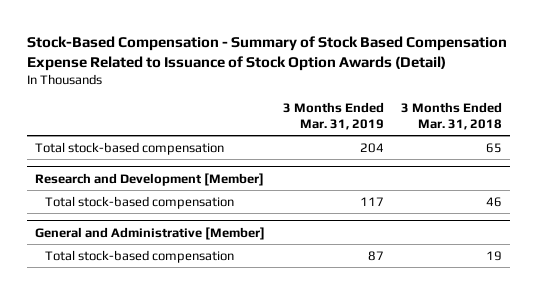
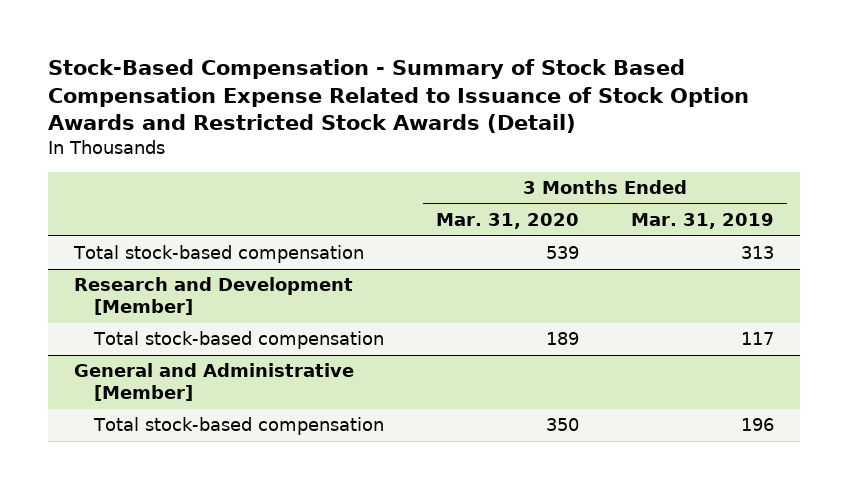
- Stock-Based Compensation - Summary of Stock Based Compensation Expense Related to Issuance of Stock Option Awards (Detail)
+ Stock-Based Compensation - Summary of Stock Based Compensation Expense Related to Issuance of Stock Option Awards and Restricted Stock Awards (Detail)
- | 3 Months Ended Mar. 31, 2019 | 3 Months Ended Mar. 31, 2018
+ | 3 Months Ended Mar. 31, 2020 | 3 Months Ended Mar. 31, 2019
- Total stock-based compensation | 204 | 65
+ Total stock-based compensation | 539 | 313
@ General and Administrative [Member]
- Total stock-based compensation | 87 | 19
+ Total stock-based compensation | 350 | 196

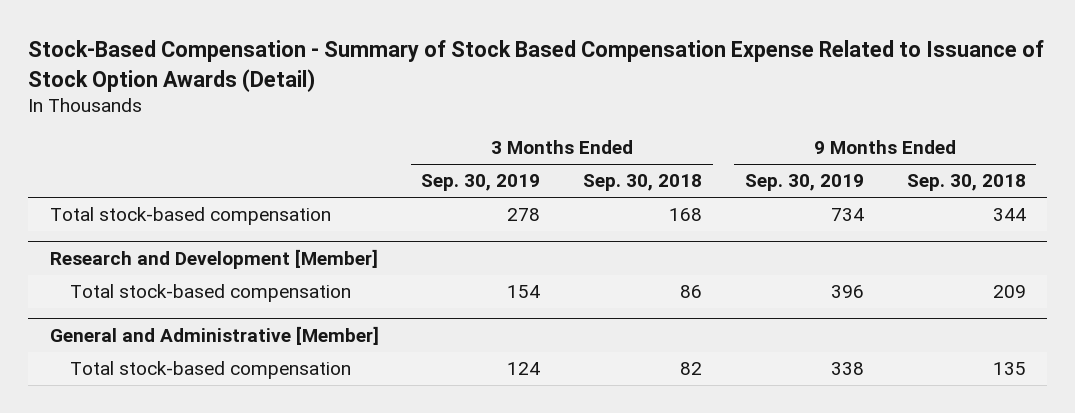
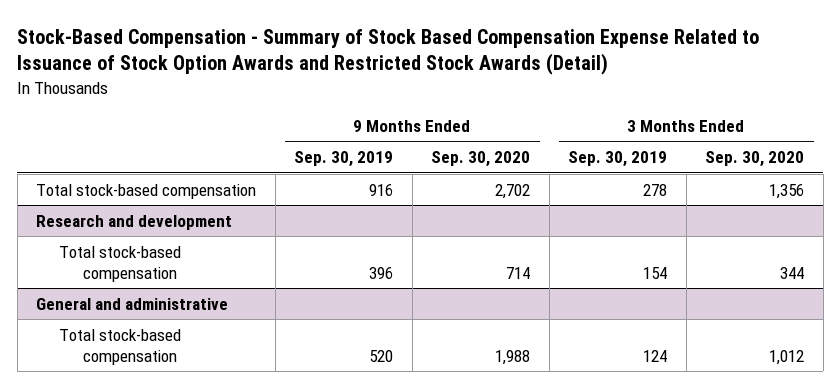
- Stock-Based Compensation - Summary of Stock Based Compensation Expense Related to Issuance of Stock Option Awards (Detail)
+ Stock-Based Compensation - Summary of Stock Based Compensation Expense Related to Issuance of Stock Option Awards and Restricted Stock Awards (Detail)
- | 3 Months Ended Sep. 30, 2019 | 3 Months Ended Sep. 30, 2018 | 9 Months Ended Sep. 30, 2019 | 9 Months Ended Sep. 30, 2018
+ | 9 Months Ended Sep. 30, 2019 | 9 Months Ended Sep. 30, 2020 | 3 Months Ended Sep. 30, 2019 | 3 Months Ended Sep. 30, 2020
- Total stock-based compensation | 278 | 168 | 734 | 344
- Research and Development [Member]
+ Total stock-based compensation | 916 | 2,702 | 278 | 1,356
+ Research and development
- General and Administrative [Member]
- Total stock-based compensation | 124 | 82 | 338 | 135
+ General and administrative
+ Total stock-based compensation | 520 | 1,988 | 124 | 1,012

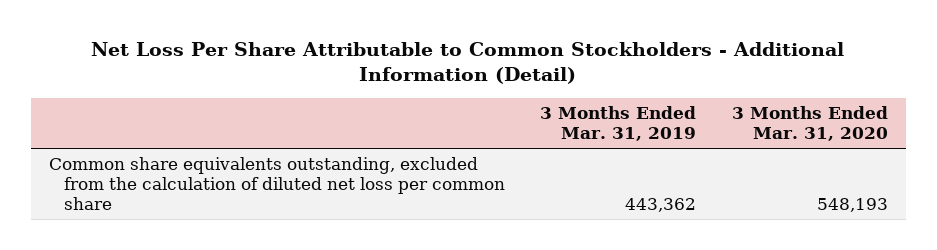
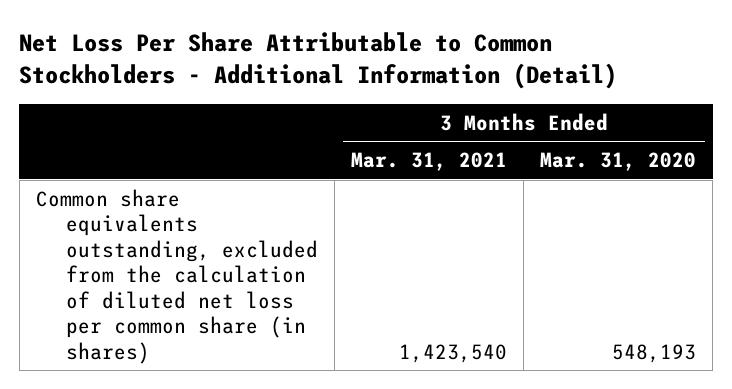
- | 3 Months Ended Mar. 31, 2019 | 3 Months Ended Mar. 31, 2020
+ | 3 Months Ended Mar. 31, 2021 | 3 Months Ended Mar. 31, 2020
- Common share equivalents outstanding, excluded from the calculation of diluted net loss per common share | 443,362 | 548,193
+ Common share equivalents outstanding, excluded from the calculation of diluted net loss per common share (in shares) | 1,423,540 | 548,193

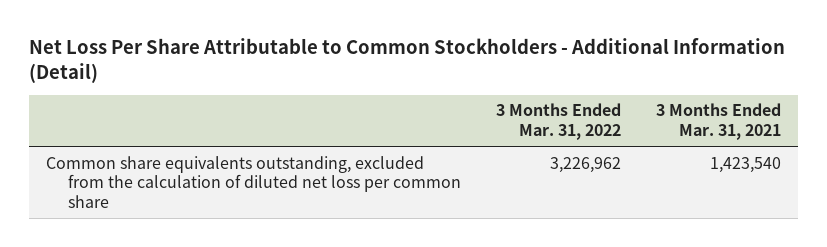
- | 3 Months Ended Mar. 31, 2021 | 3 Months Ended Mar. 31, 2020
+ | 3 Months Ended Mar. 31, 2022 | 3 Months Ended Mar. 31, 2021
- Common share equivalents outstanding, excluded from the calculation of diluted net loss per common share (in shares) | 1,423,540 | 548,193
+ Common share equivalents outstanding, excluded from the calculation of diluted net loss per common share | 3,226,962 | 1,423,540

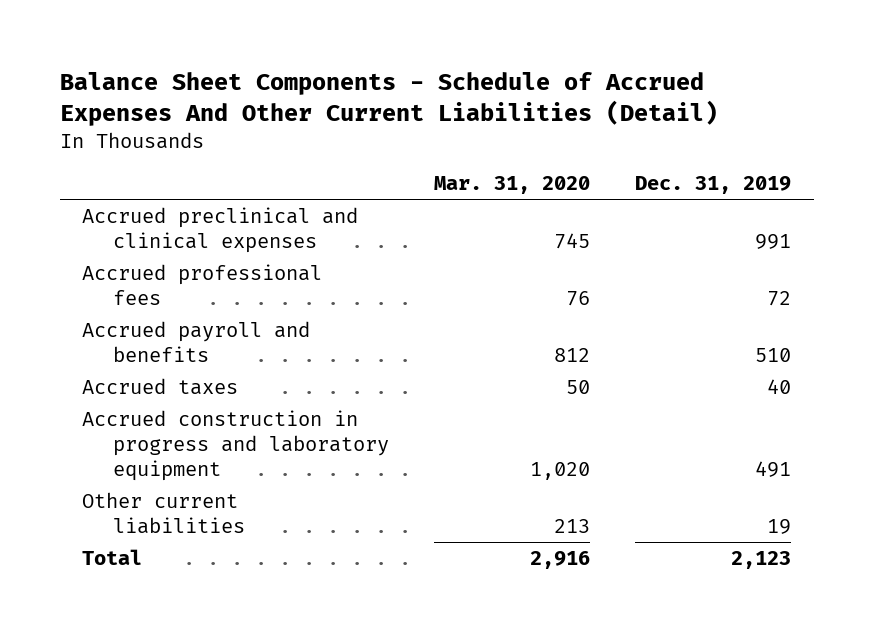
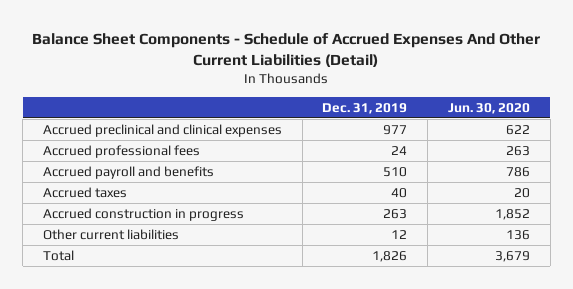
- | Mar. 31, 2020 | Dec. 31, 2019
+ | Dec. 31, 2019 | Jun. 30, 2020
- Accrued preclinical and clinical expenses | 745 | 991
- Accrued professional fees | 76 | 72
+ Accrued preclinical and clinical expenses | 977 | 622
+ Accrued professional fees | 24 | 263
- Accrued construction in progress and laboratory equipment | 1,020 | 491
- Other current liabilities | 213 | 19
- Total | 2,916 | 2,123
+ Accrued construction in progress | 263 | 1,852
+ Other current liabilities | 12 | 136
+ Total | 1,826 | 3,679

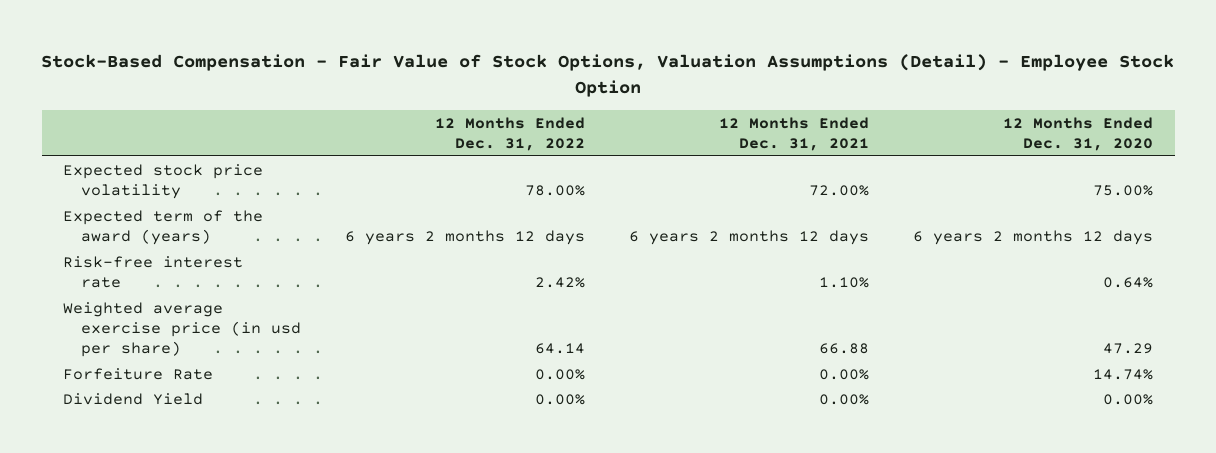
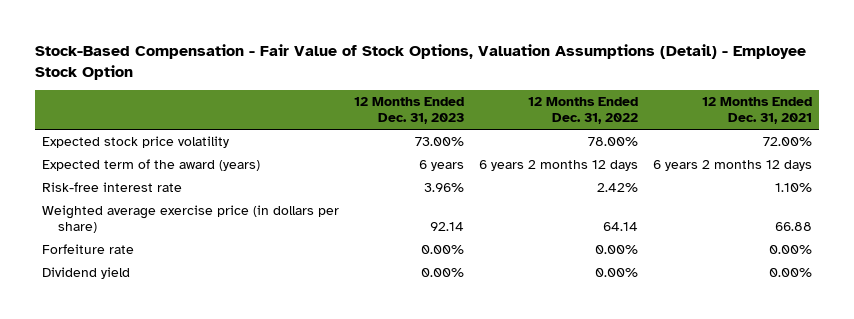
- | 12 Months Ended Dec. 31, 2022 | 12 Months Ended Dec. 31, 2021 | 12 Months Ended Dec. 31, 2020
+ | 12 Months Ended Dec. 31, 2023 | 12 Months Ended Dec. 31, 2022 | 12 Months Ended Dec. 31, 2021
- Weighted average exercise price (in usd per share) | 64.14 | 66.88 | 47.29
- Forfeiture Rate | 0.00% | 0.00% | 14.74%
- Dividend Yield | 0.00% | 0.00% | 0.00%
+ Weighted average exercise price (in dollars per share) | 92.14 | 64.14 | 66.88
+ Forfeiture rate | 0.00% | 0.00% | 0.00%
+ Dividend yield | 0.00% | 0.00% | 0.00%

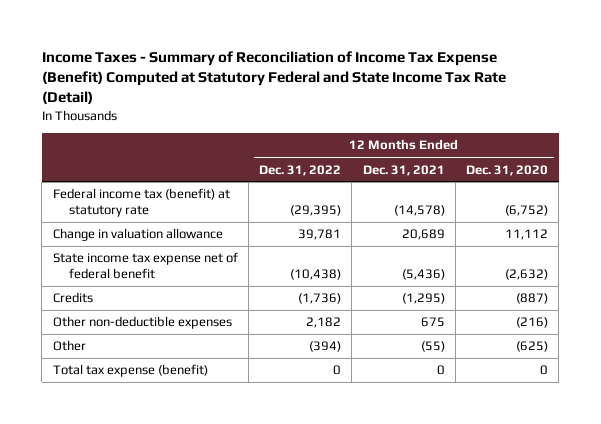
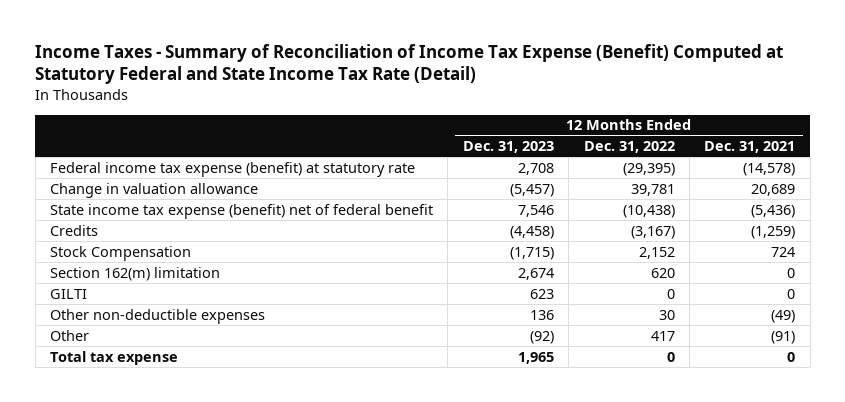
- | 12 Months Ended Dec. 31, 2022 | 12 Months Ended Dec. 31, 2021 | 12 Months Ended Dec. 31, 2020
+ | 12 Months Ended Dec. 31, 2023 | 12 Months Ended Dec. 31, 2022 | 12 Months Ended Dec. 31, 2021
- Federal income tax (benefit) at statutory rate | (29,395) | (14,578) | (6,752)
+ Federal income tax expense (benefit) at statutory rate | 2,708 | (29,395) | (14,578)
- State income tax expense net of federal benefit | (10,438) | (5,436) | (2,632)
- Credits | (1,736) | (1,295) | (887)
- Other non-deductible expenses | 2,182 | 675 | (216)
- Other | (394) | (55) | (625)
- Total tax expense (benefit) | 0 | 0 | 0
+ State income tax expense (benefit) net of federal benefit | 7,546 | (10,438) | (5,436)
+ Credits | (4,458) | (3,167) | (1,259)
+ Stock Compensation | (1,715) | 2,152 | 724
+ Section 162(m) limitation | 2,674 | 620 | 0
+ GILTI | 623 | 0 | 0
+ Other non-deductible expenses | 136 | 30 | (49)
+ Other | (92) | 417 | (91)
+ Total tax expense | 1,965 | 0 | 0

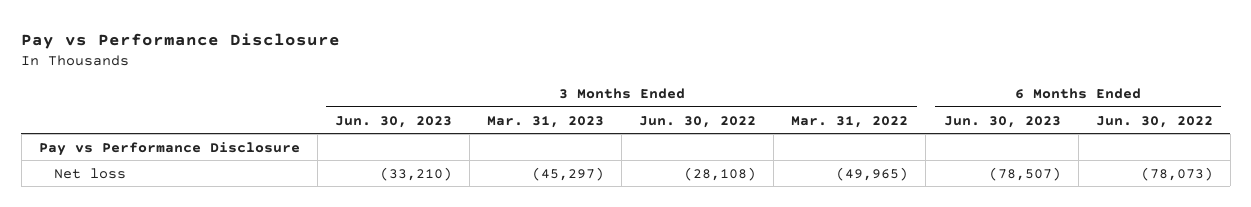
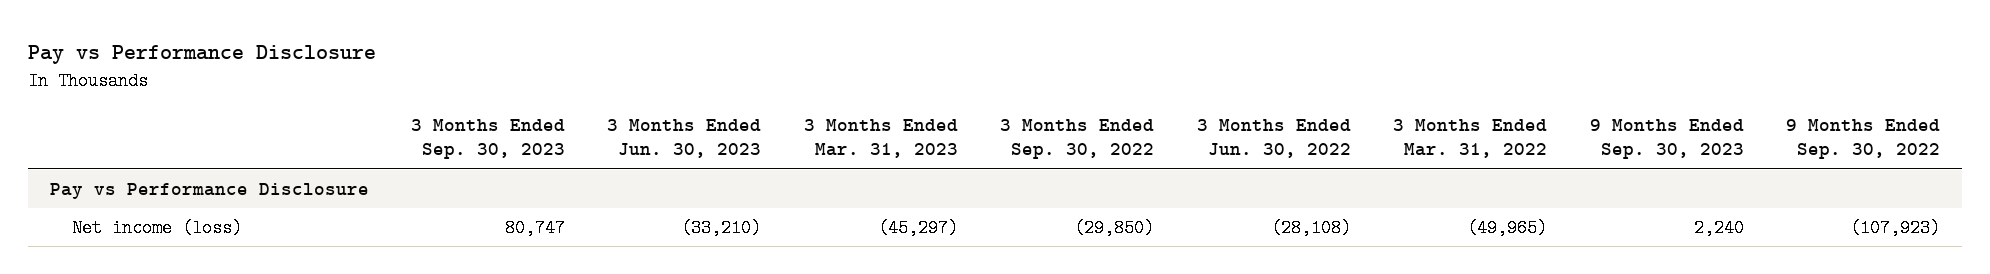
- | 3 Months Ended Jun. 30, 2023 | 3 Months Ended Mar. 31, 2023 | 3 Months Ended Jun. 30, 2022 | 3 Months Ended Mar. 31, 2022 | 6 Months Ended Jun. 30, 2023 | 6 Months Ended Jun. 30, 2022
+ | 3 Months Ended Sep. 30, 2023 | 3 Months Ended Jun. 30, 2023 | 3 Months Ended Mar. 31, 2023 | 3 Months Ended Sep. 30, 2022 | 3 Months Ended Jun. 30, 2022 | 3 Months Ended Mar. 31, 2022 | 9 Months Ended Sep. 30, 2023 | 9 Months Ended Sep. 30, 2022
- Net loss | (33,210) | (45,297) | (28,108) | (49,965) | (78,507) | (78,073)
+ Net income (loss) | 80,747 | (33,210) | (45,297) | (29,850) | (28,108) | (49,965) | 2,240 | (107,923)

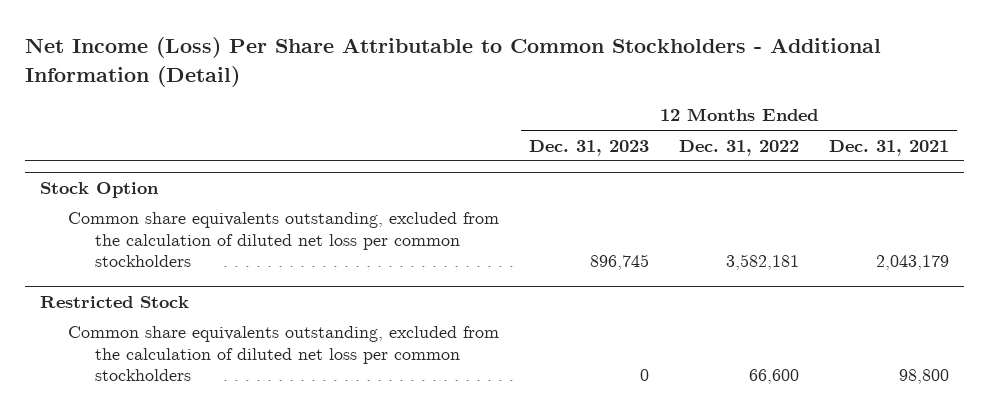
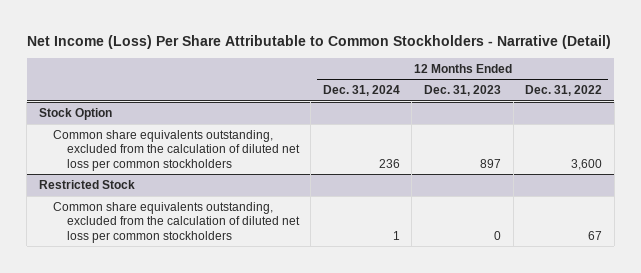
- Net Income (Loss) Per Share Attributable to Common Stockholders - Additional Information (Detail)
+ Net Income (Loss) Per Share Attributable to Common Stockholders - Narrative (Detail)
- | 12 Months Ended Dec. 31, 2023 | 12 Months Ended Dec. 31, 2022 | 12 Months Ended Dec. 31, 2021
+ | 12 Months Ended Dec. 31, 2024 | 12 Months Ended Dec. 31, 2023 | 12 Months Ended Dec. 31, 2022
@ Stock Option
- Common share equivalents outstanding, excluded from the calculation of diluted net loss per common stockholders | 896,745 | 3,582,181 | 2,043,179
+ Common share equivalents outstanding, excluded from the calculation of diluted net loss per common stockholders | 236 | 897 | 3,600
@ Restricted Stock
- Common share equivalents outstanding, excluded from the calculation of diluted net loss per common stockholders | 0 | 66,600 | 98,800
+ Common share equivalents outstanding, excluded from the calculation of diluted net loss per common stockholders | 1 | 0 | 67

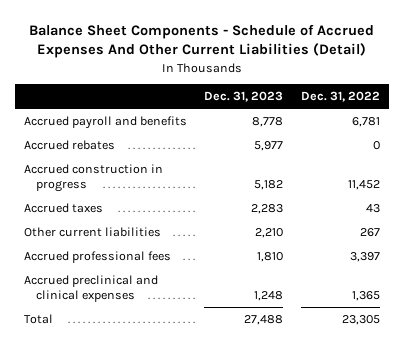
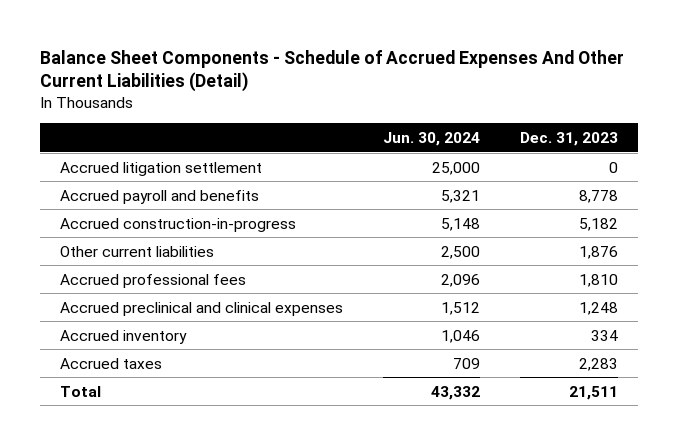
- | Dec. 31, 2023 | Dec. 31, 2022
+ | Jun. 30, 2024 | Dec. 31, 2023
+ Accrued litigation settlement | 25,000 | 0
- Accrued rebates | 5,977 | 0
- Accrued construction in progress | 5,182 | 11,452
- Other current liabilities | 2,210 | 267
+ Accrued construction-in-progress | 5,148 | 5,182
+ Other current liabilities | 2,500 | 1,876
- Total | 27,488 | 23,305
+ Accrued inventory | 1,046 | 334
moved down: Accrued taxes | 709 | 2,283
+ Total | 43,332 | 21,511

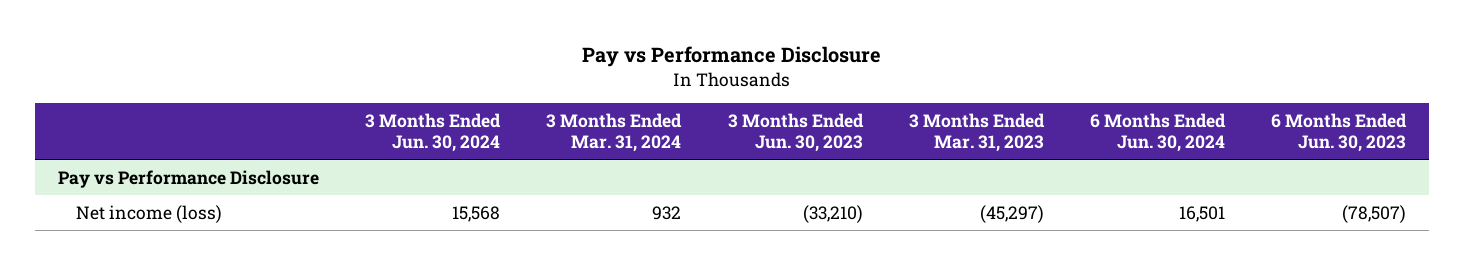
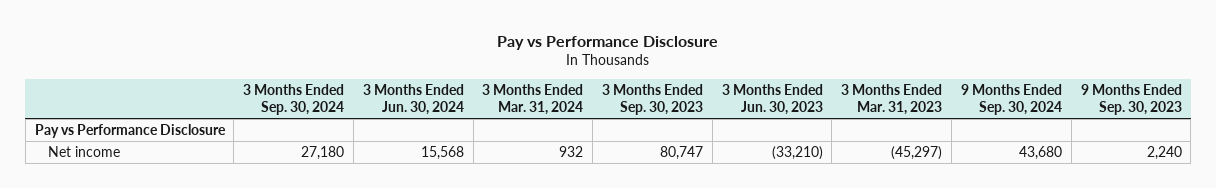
- | 3 Months Ended Jun. 30, 2024 | 3 Months Ended Mar. 31, 2024 | 3 Months Ended Jun. 30, 2023 | 3 Months Ended Mar. 31, 2023 | 6 Months Ended Jun. 30, 2024 | 6 Months Ended Jun. 30, 2023
+ | 3 Months Ended Sep. 30, 2024 | 3 Months Ended Jun. 30, 2024 | 3 Months Ended Mar. 31, 2024 | 3 Months Ended Sep. 30, 2023 | 3 Months Ended Jun. 30, 2023 | 3 Months Ended Mar. 31, 2023 | 9 Months Ended Sep. 30, 2024 | 9 Months Ended Sep. 30, 2023
- Net income (loss) | 15,568 | 932 | (33,210) | (45,297) | 16,501 | (78,507)
+ Net income | 27,180 | 15,568 | 932 | 80,747 | (33,210) | (45,297) | 43,680 | 2,240

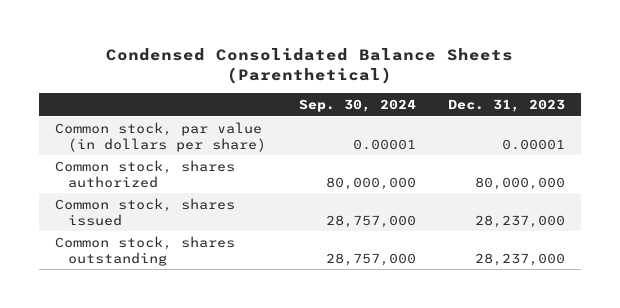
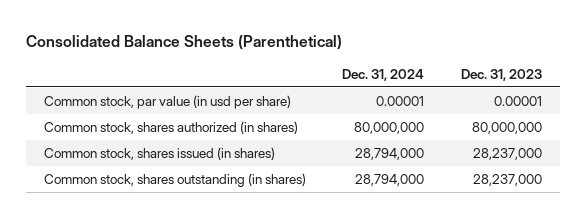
- Condensed Consolidated Balance Sheets (Parenthetical)
+ Consolidated Balance Sheets (Parenthetical)
- | Sep. 30, 2024 | Dec. 31, 2023
+ | Dec. 31, 2024 | Dec. 31, 2023
- Common stock, par value (in dollars per share) | 0.00001 | 0.00001
- Common stock, shares authorized | 80,000,000 | 80,000,000
- Common stock, shares issued | 28,757,000 | 28,237,000
- Common stock, shares outstanding | 28,757,000 | 28,237,000
+ Common stock, par value (in usd per share) | 0.00001 | 0.00001
+ Common stock, shares authorized (in shares) | 80,000,000 | 80,000,000
+ Common stock, shares issued (in shares) | 28,794,000 | 28,237,000
+ Common stock, shares outstanding (in shares) | 28,794,000 | 28,237,000

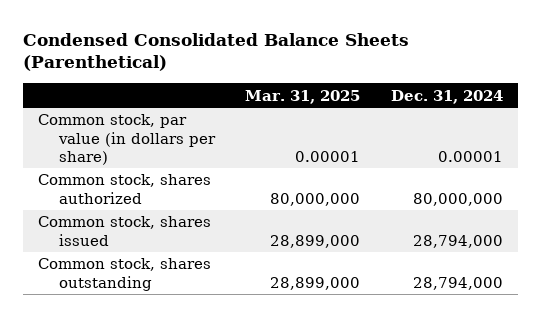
- Consolidated Balance Sheets (Parenthetical)
+ Condensed Consolidated Balance Sheets (Parenthetical)
- | Dec. 31, 2024 | Dec. 31, 2023
+ | Mar. 31, 2025 | Dec. 31, 2024
- Common stock, par value (in usd per share) | 0.00001 | 0.00001
- Common stock, shares authorized (in shares) | 80,000,000 | 80,000,000
- Common stock, shares issued (in shares) | 28,794,000 | 28,237,000
- Common stock, shares outstanding (in shares) | 28,794,000 | 28,237,000
+ Common stock, par value (in dollars per share) | 0.00001 | 0.00001
+ Common stock, shares authorized | 80,000,000 | 80,000,000
+ Common stock, shares issued | 28,899,000 | 28,794,000
+ Common stock, shares outstanding | 28,899,000 | 28,794,000

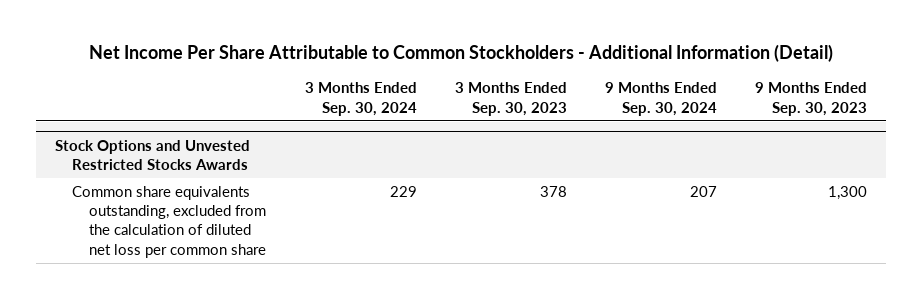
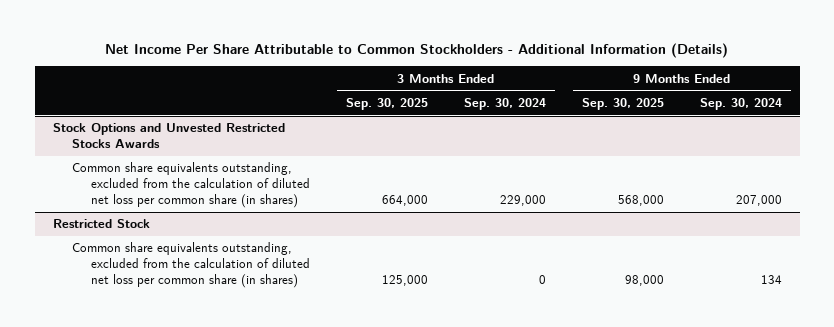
- Net Income Per Share Attributable to Common Stockholders - Additional Information (Detail)
+ Net Income Per Share Attributable to Common Stockholders - Additional Information (Details)
- | 3 Months Ended Sep. 30, 2024 | 3 Months Ended Sep. 30, 2023 | 9 Months Ended Sep. 30, 2024 | 9 Months Ended Sep. 30, 2023
+ | 3 Months Ended Sep. 30, 2025 | 3 Months Ended Sep. 30, 2024 | 9 Months Ended Sep. 30, 2025 | 9 Months Ended Sep. 30, 2024
@ Stock Options and Unvested Restricted Stocks Awards
- Common share equivalents outstanding, excluded from the calculation of diluted net loss per common share | 229 | 378 | 207 | 1,300
+ Common share equivalents outstanding, excluded from the calculation of diluted net loss per common share (in shares) | 664,000 | 229,000 | 568,000 | 207,000
+ Restricted Stock
+ Common share equivalents outstanding, excluded from the calculation of diluted net loss per common share (in shares) | 125,000 | 0 | 98,000 | 134

